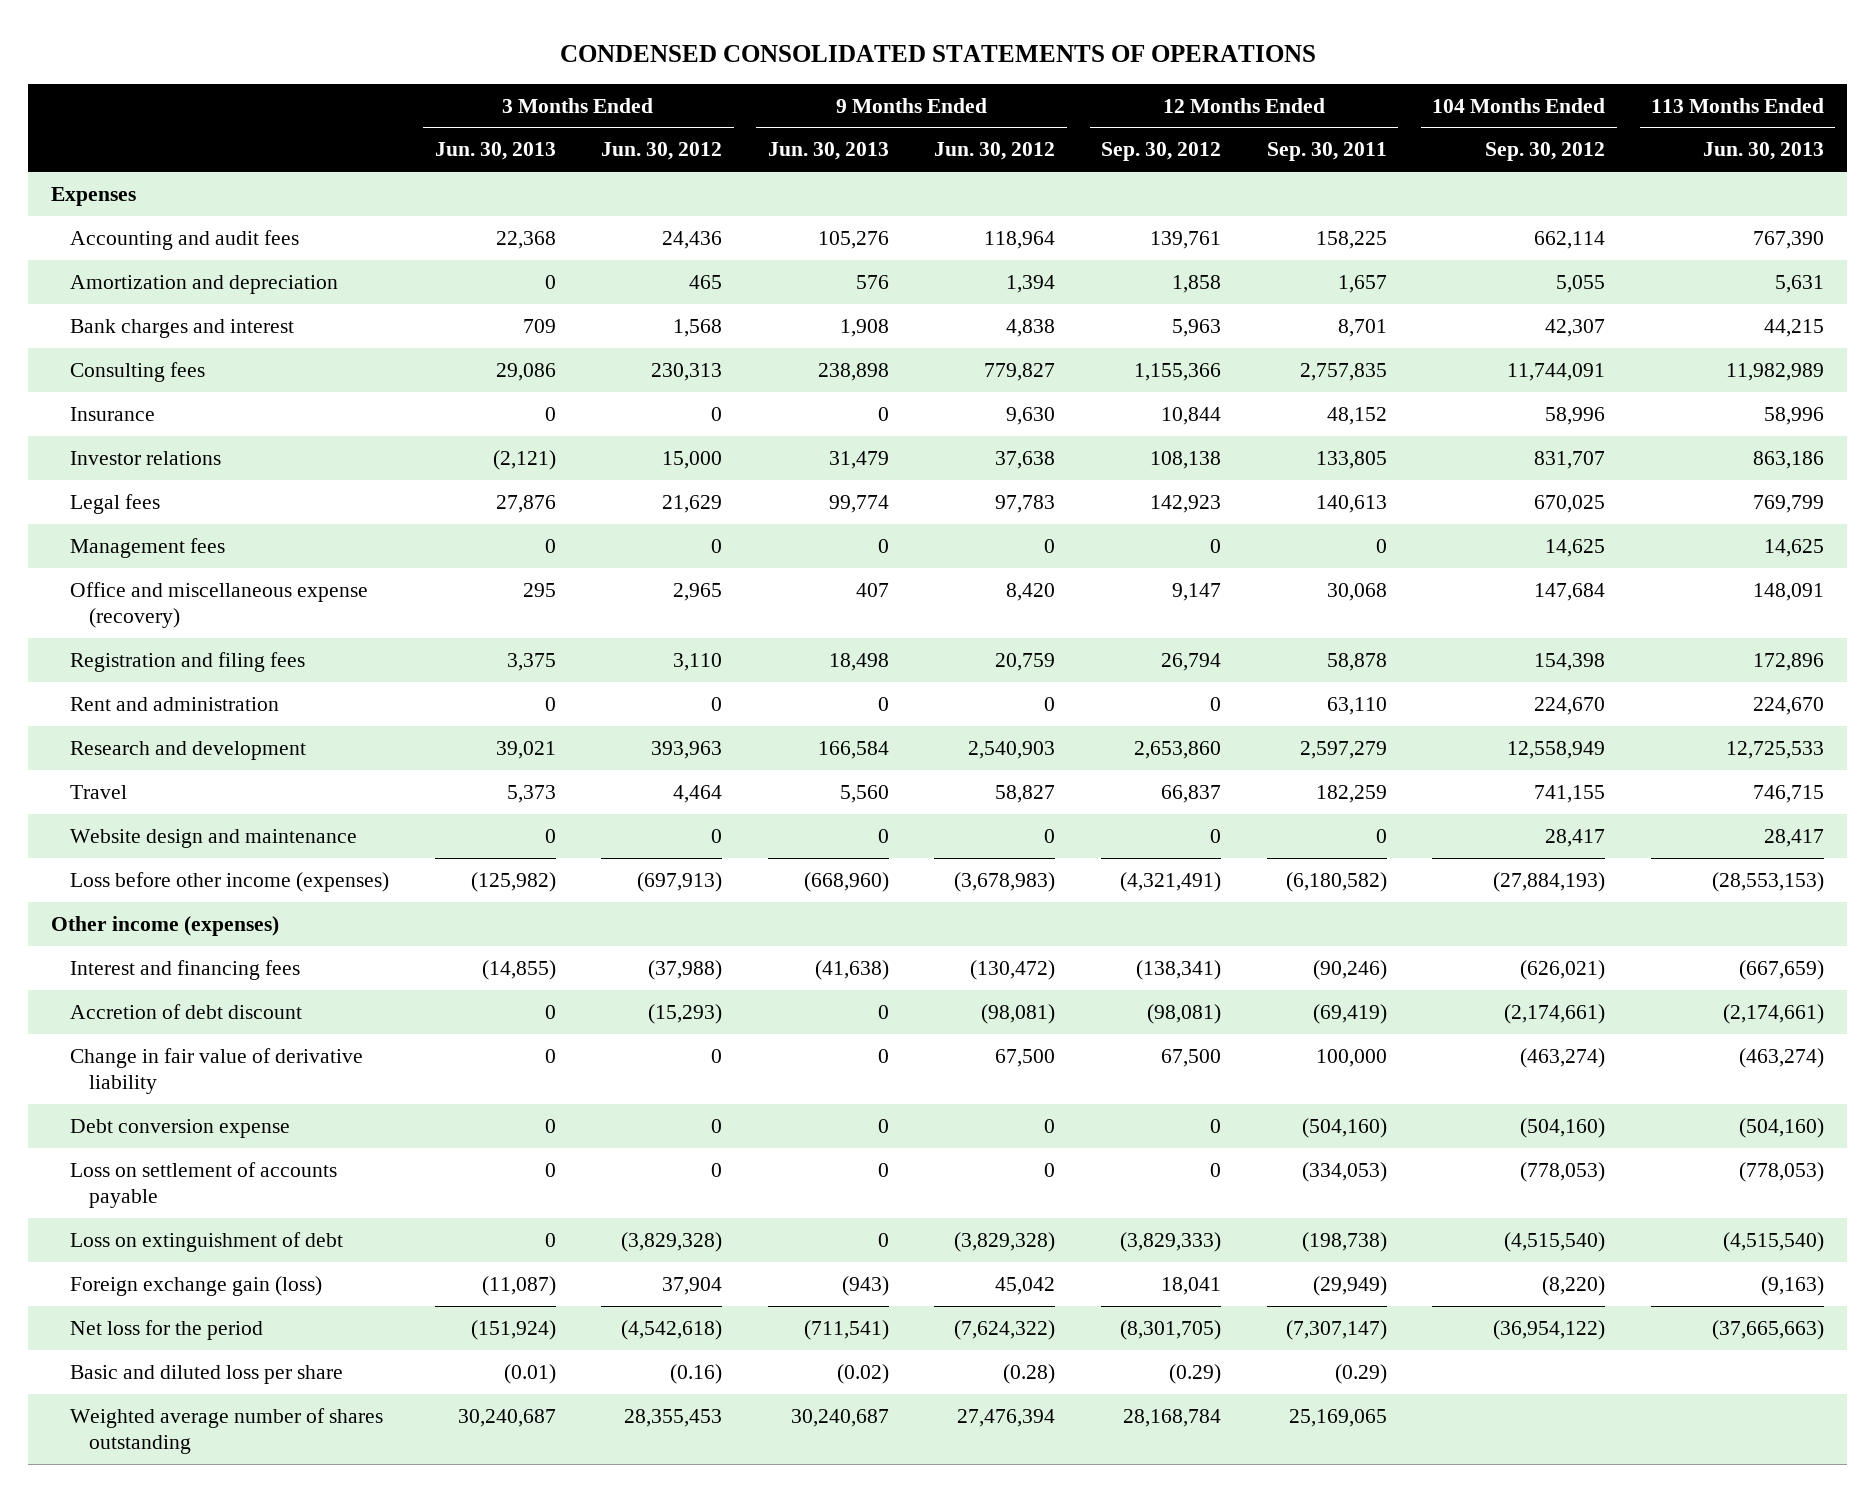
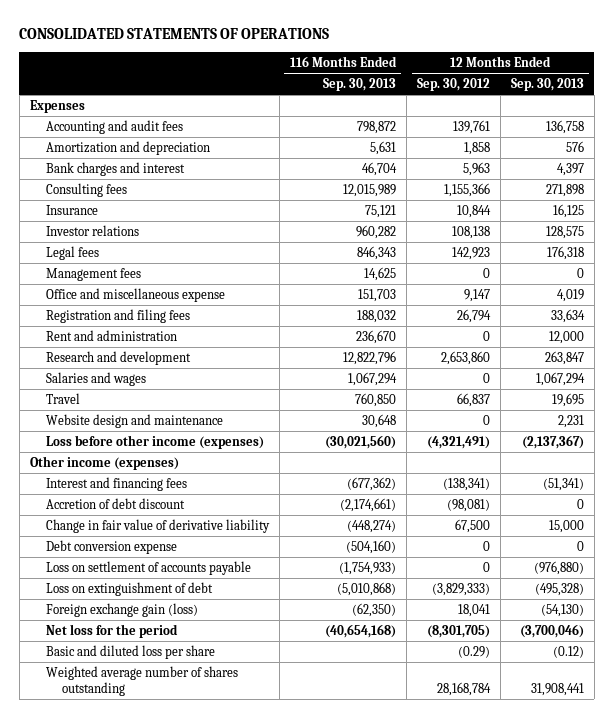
- CONDENSED CONSOLIDATED STATEMENTS OF OPERATIONS
+ CONSOLIDATED STATEMENTS OF OPERATIONS
- | 3 Months Ended Jun. 30, 2013 | 3 Months Ended Jun. 30, 2012 | 9 Months Ended Jun. 30, 2013 | 9 Months Ended Jun. 30, 2012 | 12 Months Ended Sep. 30, 2012 | 12 Months Ended Sep. 30, 2011 | 104 Months Ended Sep. 30, 2012 | 113 Months Ended Jun. 30, 2013
+ | 116 Months Ended Sep. 30, 2013 | 12 Months Ended Sep. 30, 2012 | 12 Months Ended Sep. 30, 2013
- Office and miscellaneous expense (recovery) | 295 | 2,965 | 407 | 8,420 | 9,147 | 30,068 | 147,684 | 148,091
+ Office and miscellaneous expense | 151,703 | 9,147 | 4,019
+ Salaries and wages | 1,067,294 | 0 | 1,067,294

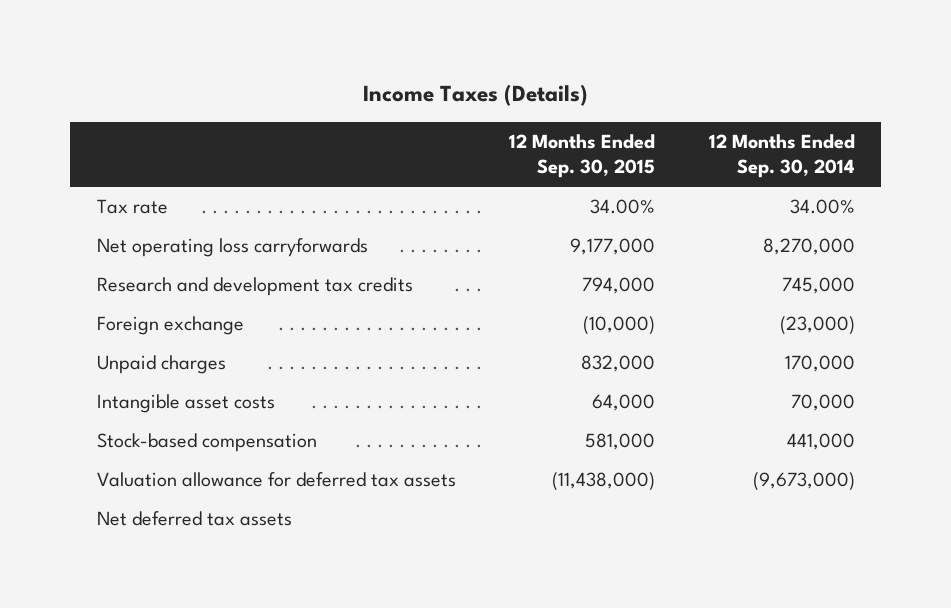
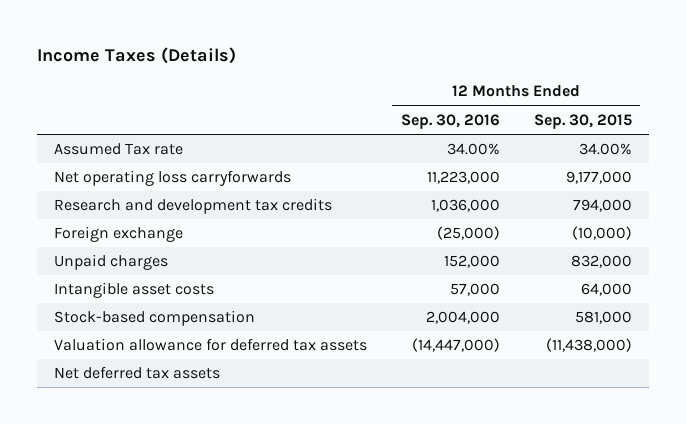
- | 12 Months Ended Sep. 30, 2015 | 12 Months Ended Sep. 30, 2014
+ | 12 Months Ended Sep. 30, 2016 | 12 Months Ended Sep. 30, 2015
- Tax rate | 34.00% | 34.00%
+ Assumed Tax rate | 34.00% | 34.00%

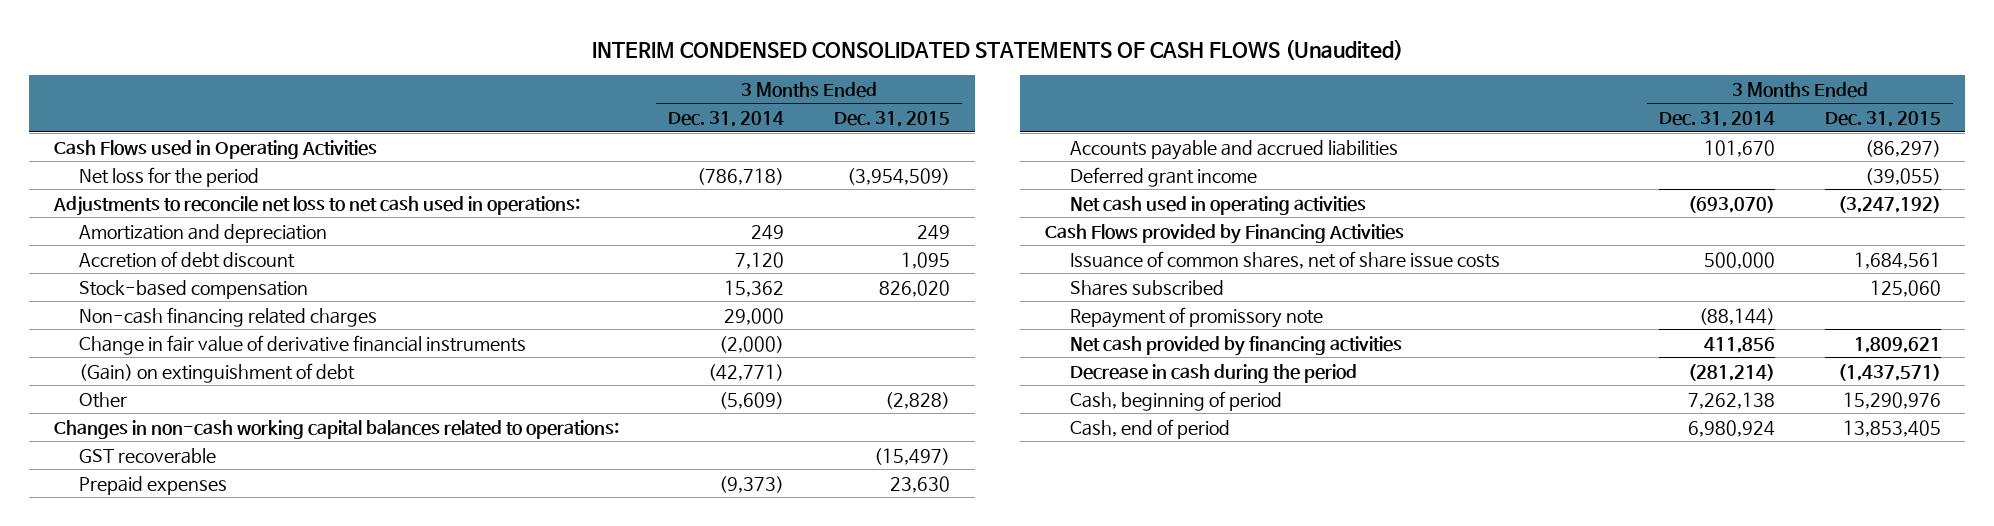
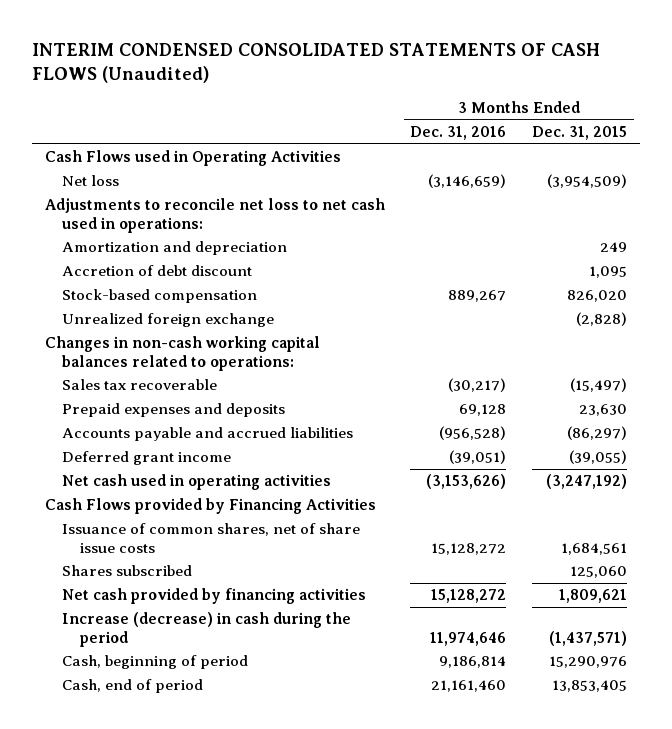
- | 3 Months Ended Dec. 31, 2014 | 3 Months Ended Dec. 31, 2015
+ | 3 Months Ended Dec. 31, 2016 | 3 Months Ended Dec. 31, 2015
- Net loss for the period | (786,718) | (3,954,509)
+ Net loss | (3,146,659) | (3,954,509)
- Non-cash financing related charges | 29,000 |
- Change in fair value of derivative financial instruments | (2,000) |
- (Gain) on extinguishment of debt | (42,771) |
- Other | (5,609) | (2,828)
+ Unrealized foreign exchange | | (2,828)
- GST recoverable | | (15,497)
- Prepaid expenses | (9,373) | 23,630
+ Sales tax recoverable | (30,217) | (15,497)
+ Prepaid expenses and deposits | 69,128 | 23,630
- Repayment of promissory note | (88,144) |
- Decrease in cash during the period | (281,214) | (1,437,571)
+ Increase (decrease) in cash during the period | 11,974,646 | (1,437,571)

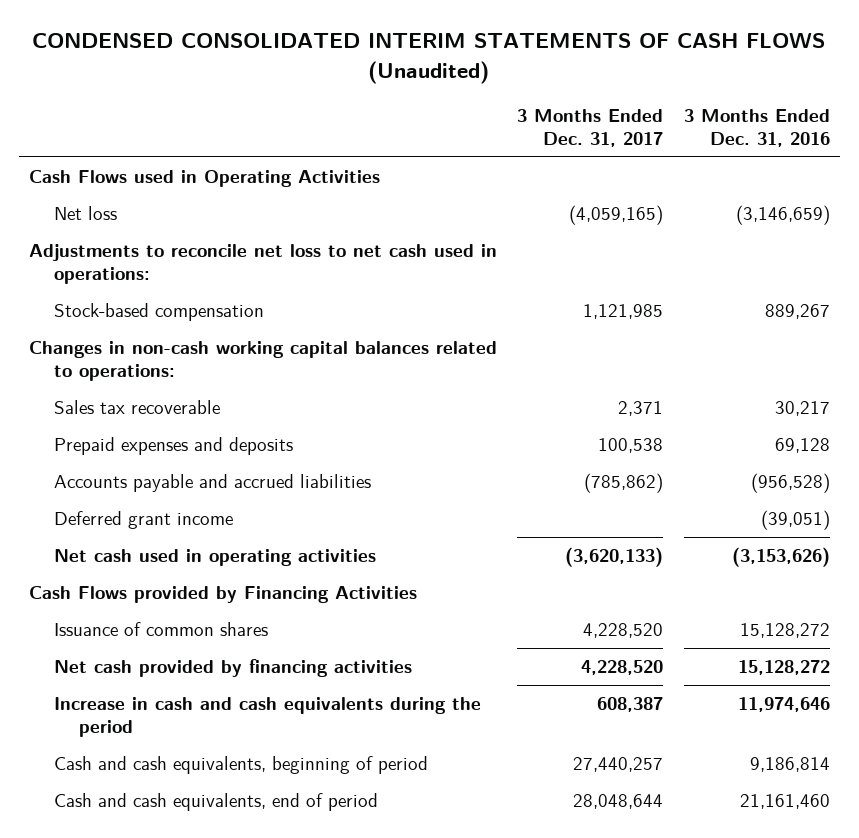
- INTERIM CONDENSED CONSOLIDATED STATEMENTS OF CASH FLOWS (Unaudited)
+ CONDENSED CONSOLIDATED INTERIM STATEMENTS OF CASH FLOWS (Unaudited)
- | 3 Months Ended Dec. 31, 2016 | 3 Months Ended Dec. 31, 2015
+ | 3 Months Ended Dec. 31, 2017 | 3 Months Ended Dec. 31, 2016
- Amortization and depreciation | | 249
- Accretion of debt discount | | 1,095
- Unrealized foreign exchange | | (2,828)
- Sales tax recoverable | (30,217) | (15,497)
+ Sales tax recoverable | 2,371 | 30,217
- Issuance of common shares, net of share issue costs | 15,128,272 | 1,684,561
- Shares subscribed | | 125,060
+ Issuance of common shares | 4,228,520 | 15,128,272
- Increase (decrease) in cash during the period | 11,974,646 | (1,437,571)
- Cash, beginning of period | 9,186,814 | 15,290,976
- Cash, end of period | 21,161,460 | 13,853,405
+ Increase in cash and cash equivalents during the period | 608,387 | 11,974,646
+ Cash and cash equivalents, beginning of period | 27,440,257 | 9,186,814
+ Cash and cash equivalents, end of period | 28,048,644 | 21,161,460

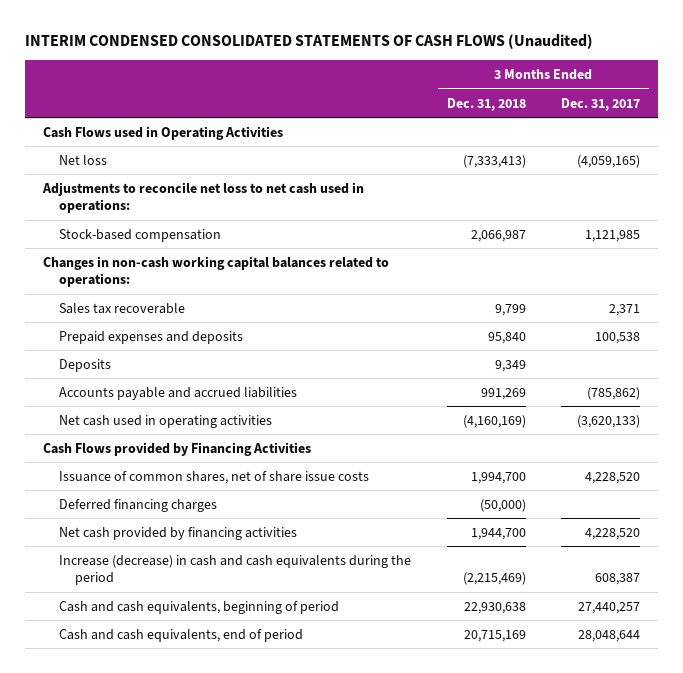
- CONDENSED CONSOLIDATED INTERIM STATEMENTS OF CASH FLOWS (Unaudited)
+ INTERIM CONDENSED CONSOLIDATED STATEMENTS OF CASH FLOWS (Unaudited)
- | 3 Months Ended Dec. 31, 2017 | 3 Months Ended Dec. 31, 2016
+ | 3 Months Ended Dec. 31, 2018 | 3 Months Ended Dec. 31, 2017
+ Deposits | 9,349 |
- Deferred grant income | | (39,051)
- Issuance of common shares | 4,228,520 | 15,128,272
+ Issuance of common shares, net of share issue costs | 1,994,700 | 4,228,520
+ Deferred financing charges | (50,000) |
- Increase in cash and cash equivalents during the period | 608,387 | 11,974,646
+ Increase (decrease) in cash and cash equivalents during the period | (2,215,469) | 608,387

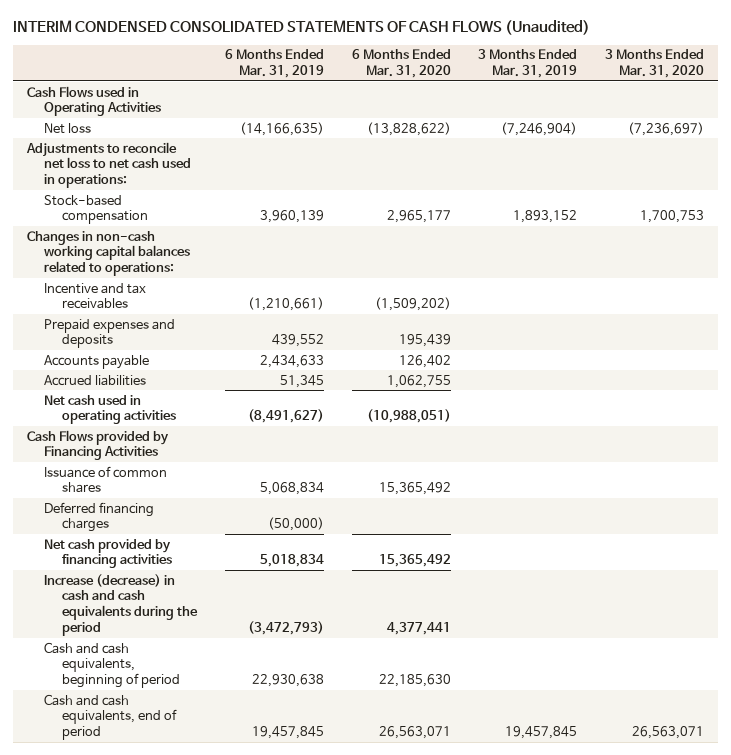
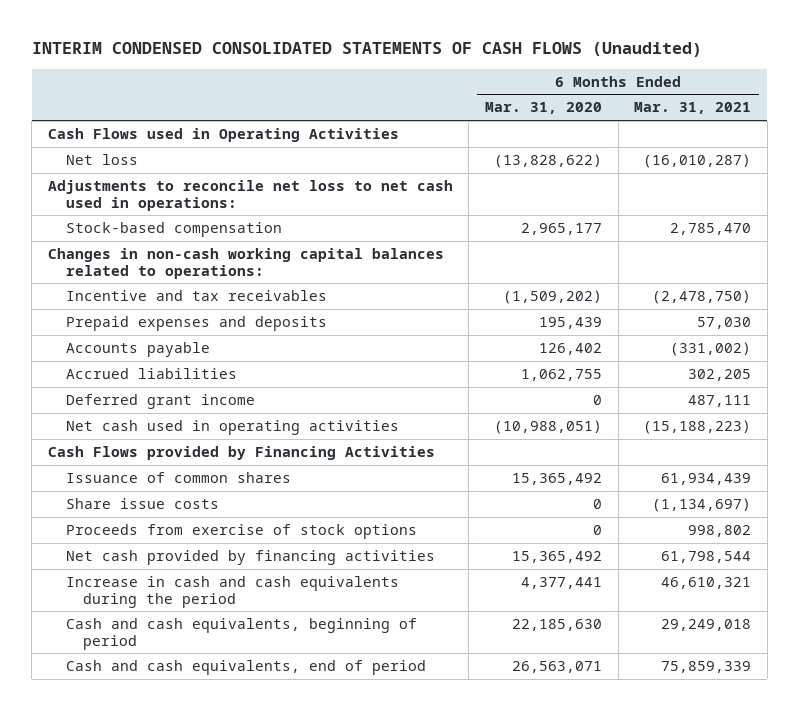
- | 6 Months Ended Mar. 31, 2019 | 6 Months Ended Mar. 31, 2020 | 3 Months Ended Mar. 31, 2019 | 3 Months Ended Mar. 31, 2020
+ | 6 Months Ended Mar. 31, 2020 | 6 Months Ended Mar. 31, 2021
+ Deferred grant income | 0 | 487,111
- Deferred financing charges | (50,000) | | |
+ Share issue costs | 0 | (1,134,697)
+ Proceeds from exercise of stock options | 0 | 998,802
- Increase (decrease) in cash and cash equivalents during the period | (3,472,793) | 4,377,441 | |
+ Increase in cash and cash equivalents during the period | 4,377,441 | 46,610,321

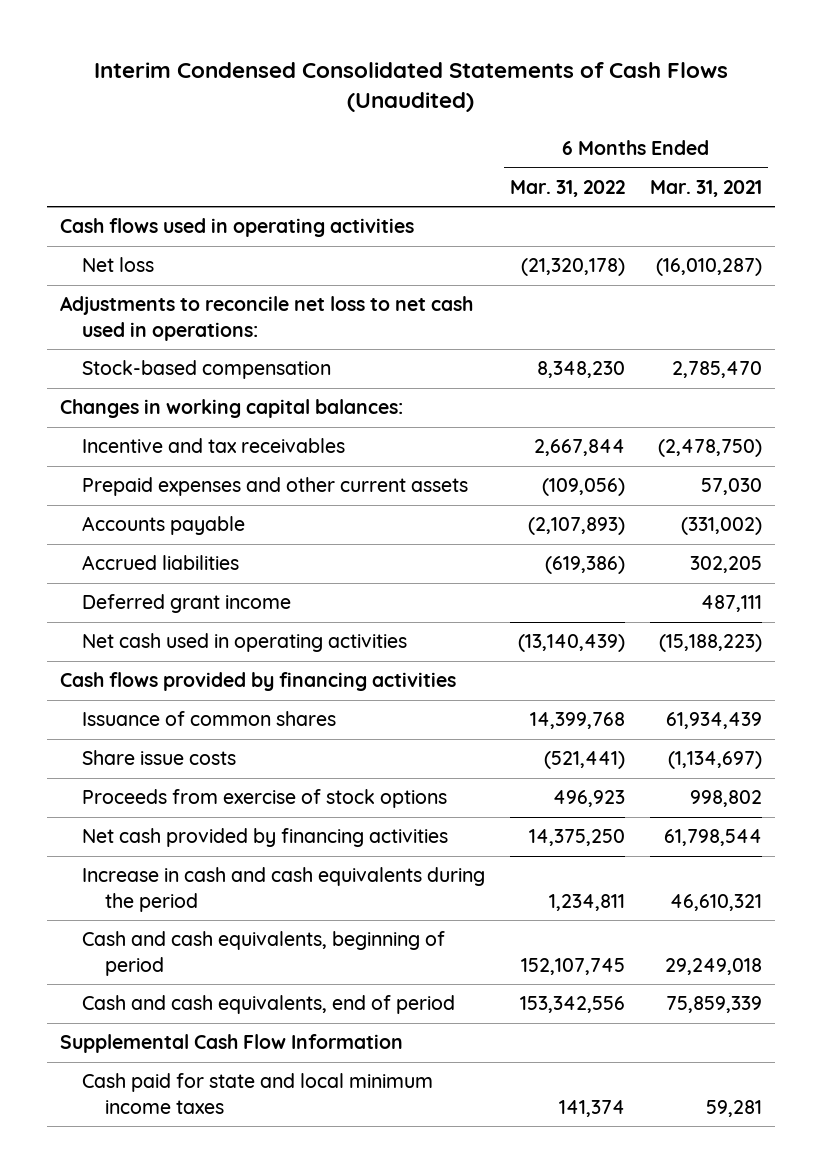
- INTERIM CONDENSED CONSOLIDATED STATEMENTS OF CASH FLOWS (Unaudited)
+ Interim Condensed Consolidated Statements of Cash Flows (Unaudited)
- | 6 Months Ended Mar. 31, 2020 | 6 Months Ended Mar. 31, 2021
+ | 6 Months Ended Mar. 31, 2022 | 6 Months Ended Mar. 31, 2021
- Cash Flows used in Operating Activities
+ Cash flows used in operating activities
- Changes in non-cash working capital balances related to operations:
+ Changes in working capital balances:
- Prepaid expenses and deposits | 195,439 | 57,030
+ Prepaid expenses and other current assets | (109,056) | 57,030
- Cash Flows provided by Financing Activities
+ Cash flows provided by financing activities
+ Supplemental Cash Flow Information
+ Cash paid for state and local minimum income taxes | 141,374 | 59,281

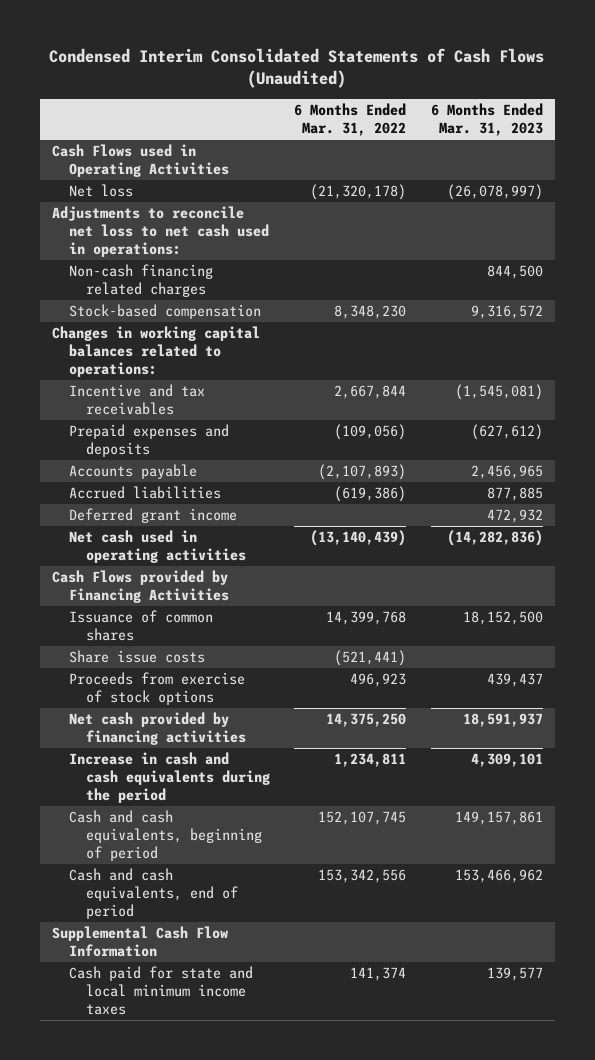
- Interim Condensed Consolidated Statements of Cash Flows (Unaudited)
+ Condensed Interim Consolidated Statements of Cash Flows (Unaudited)
- | 6 Months Ended Mar. 31, 2022 | 6 Months Ended Mar. 31, 2021
+ | 6 Months Ended Mar. 31, 2022 | 6 Months Ended Mar. 31, 2023
- Cash flows used in operating activities
+ Cash Flows used in Operating Activities
+ Non-cash financing related charges | | 844,500
- Changes in working capital balances:
+ Changes in working capital balances related to operations:
- Prepaid expenses and other current assets | (109,056) | 57,030
+ Prepaid expenses and deposits | (109,056) | (627,612)
- Cash flows provided by financing activities
+ Cash Flows provided by Financing Activities

